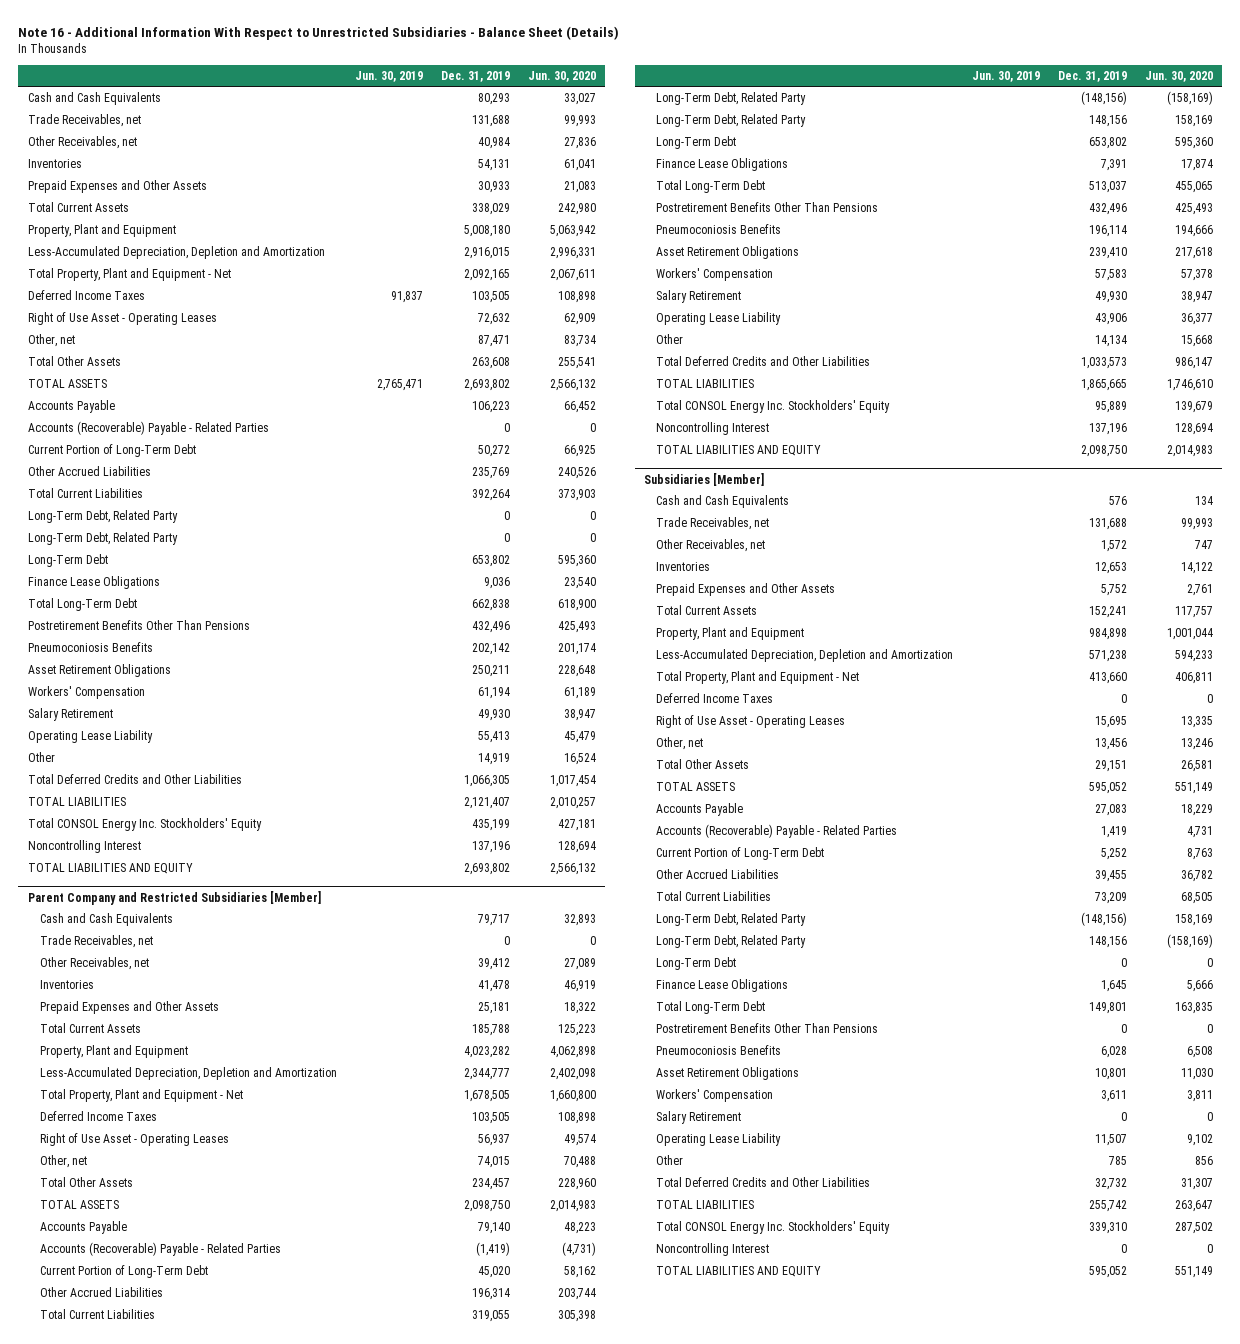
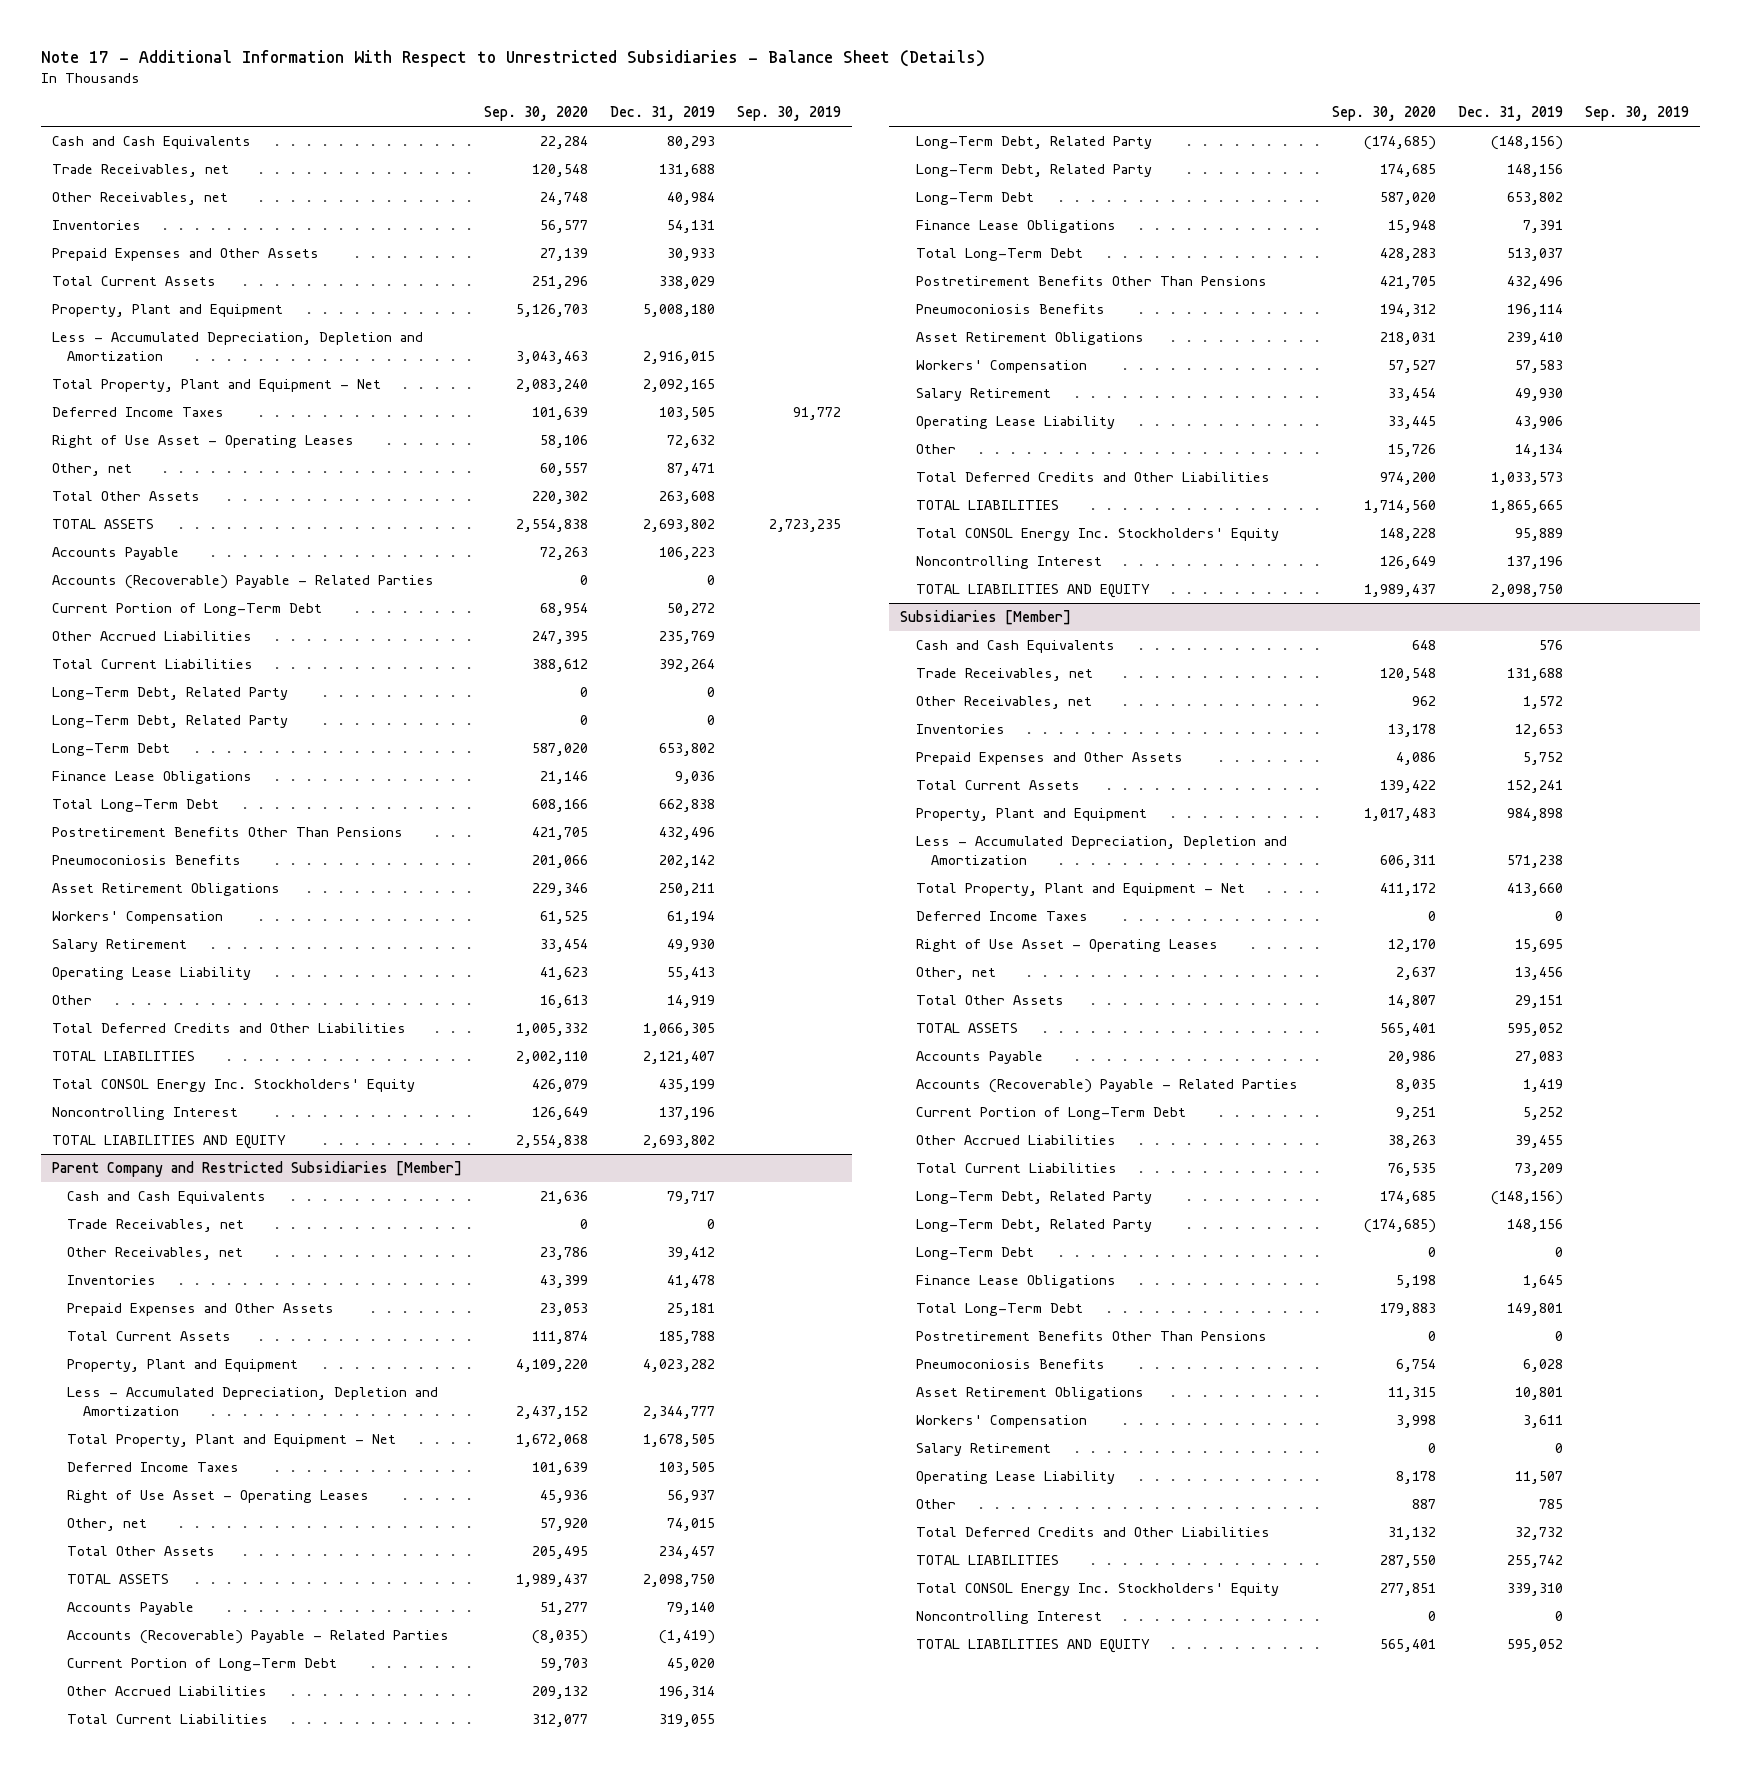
- Note 16 - Additional Information With Respect to Unrestricted Subsidiaries - Balance Sheet (Details)
+ Note 17 - Additional Information With Respect to Unrestricted Subsidiaries - Balance Sheet (Details)
- | Jun. 30, 2019 | Dec. 31, 2019 | Jun. 30, 2020
+ | Sep. 30, 2020 | Dec. 31, 2019 | Sep. 30, 2019
- Less-Accumulated Depreciation, Depletion and Amortization | | 2,916,015 | 2,996,331
+ Less - Accumulated Depreciation, Depletion and Amortization | 3,043,463 | 2,916,015 |
@ Parent Company and Restricted Subsidiaries [Member]
- Less-Accumulated Depreciation, Depletion and Amortization | | 2,344,777 | 2,402,098
+ Less - Accumulated Depreciation, Depletion and Amortization | 2,437,152 | 2,344,777 |
@ Subsidiaries [Member]
- Less-Accumulated Depreciation, Depletion and Amortization | | 571,238 | 594,233
+ Less - Accumulated Depreciation, Depletion and Amortization | 606,311 | 571,238 |

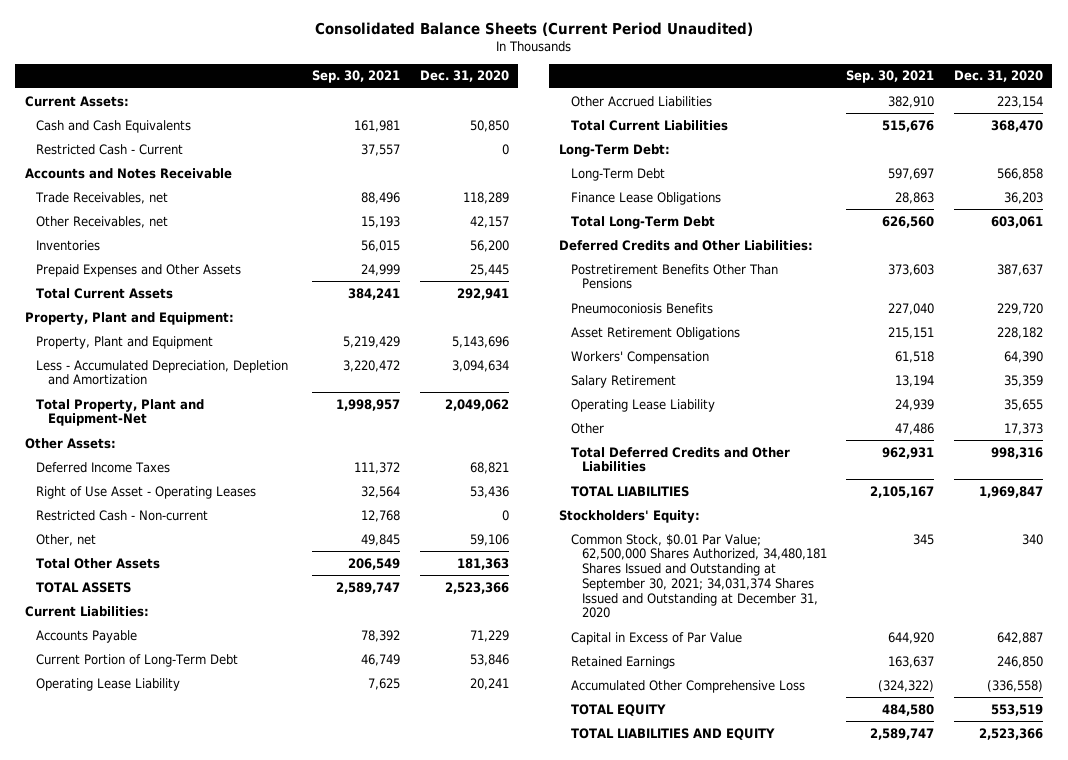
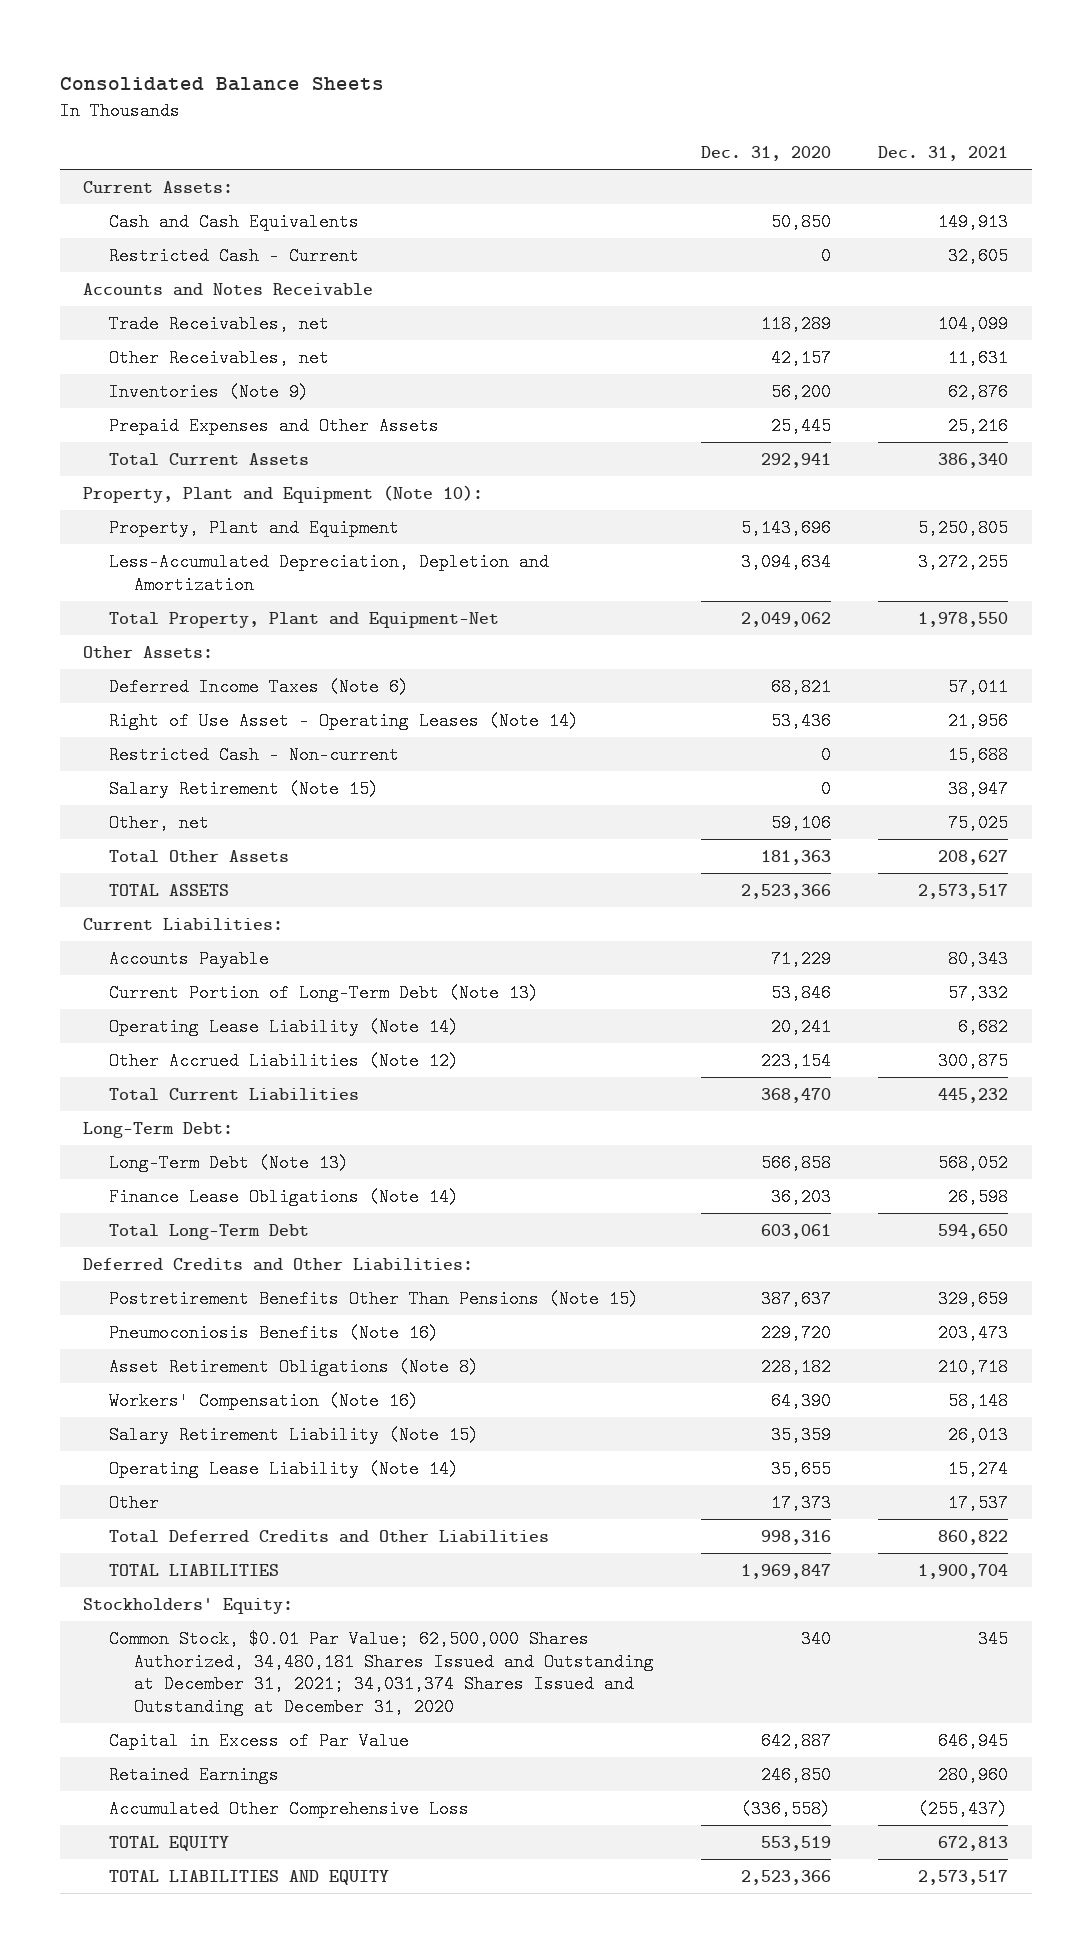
- Consolidated Balance Sheets (Current Period Unaudited)
+ Consolidated Balance Sheets
- | Sep. 30, 2021 | Dec. 31, 2020
+ | Dec. 31, 2020 | Dec. 31, 2021
- Inventories | 56,015 | 56,200
+ Inventories (Note 9) | 56,200 | 62,876
- Property, Plant and Equipment:
+ Property, Plant and Equipment (Note 10):
- Less - Accumulated Depreciation, Depletion and Amortization | 3,220,472 | 3,094,634
+ Less-Accumulated Depreciation, Depletion and Amortization | 3,094,634 | 3,272,255
- Deferred Income Taxes | 111,372 | 68,821
- Right of Use Asset - Operating Leases | 32,564 | 53,436
+ Deferred Income Taxes (Note 6) | 68,821 | 57,011
+ Right of Use Asset - Operating Leases (Note 14) | 53,436 | 21,956
+ Salary Retirement (Note 15) | 0 | 38,947
- Current Portion of Long-Term Debt | 46,749 | 53,846
- Operating Lease Liability | 7,625 | 20,241
- Other Accrued Liabilities | 382,910 | 223,154
+ Current Portion of Long-Term Debt (Note 13) | 53,846 | 57,332
+ Operating Lease Liability (Note 14) | 20,241 | 6,682
+ Other Accrued Liabilities (Note 12) | 223,154 | 300,875
- Long-Term Debt | 597,697 | 566,858
- Finance Lease Obligations | 28,863 | 36,203
+ Long-Term Debt (Note 13) | 566,858 | 568,052
+ Finance Lease Obligations (Note 14) | 36,203 | 26,598
- Postretirement Benefits Other Than Pensions | 373,603 | 387,637
- Pneumoconiosis Benefits | 227,040 | 229,720
- Asset Retirement Obligations | 215,151 | 228,182
- Workers' Compensation | 61,518 | 64,390
- Salary Retirement | 13,194 | 35,359
- Operating Lease Liability | 24,939 | 35,655
+ Postretirement Benefits Other Than Pensions (Note 15) | 387,637 | 329,659
+ Pneumoconiosis Benefits (Note 16) | 229,720 | 203,473
+ Asset Retirement Obligations (Note 8) | 228,182 | 210,718
+ Workers' Compensation (Note 16) | 64,390 | 58,148
+ Salary Retirement Liability (Note 15) | 35,359 | 26,013
+ Operating Lease Liability (Note 14) | 35,655 | 15,274
- Common Stock, $0.01 Par Value; 62,500,000 Shares Authorized, 34,480,181 Shares Issued and Outstanding at September 30, 2021; 34,031,374 Shares Issued and Outstanding at December 31, 2020 | 345 | 340
+ Common Stock, $0.01 Par Value; 62,500,000 Shares Authorized, 34,480,181 Shares Issued and Outstanding at December 31, 2021; 34,031,374 Shares Issued and Outstanding at December 31, 2020 | 340 | 345

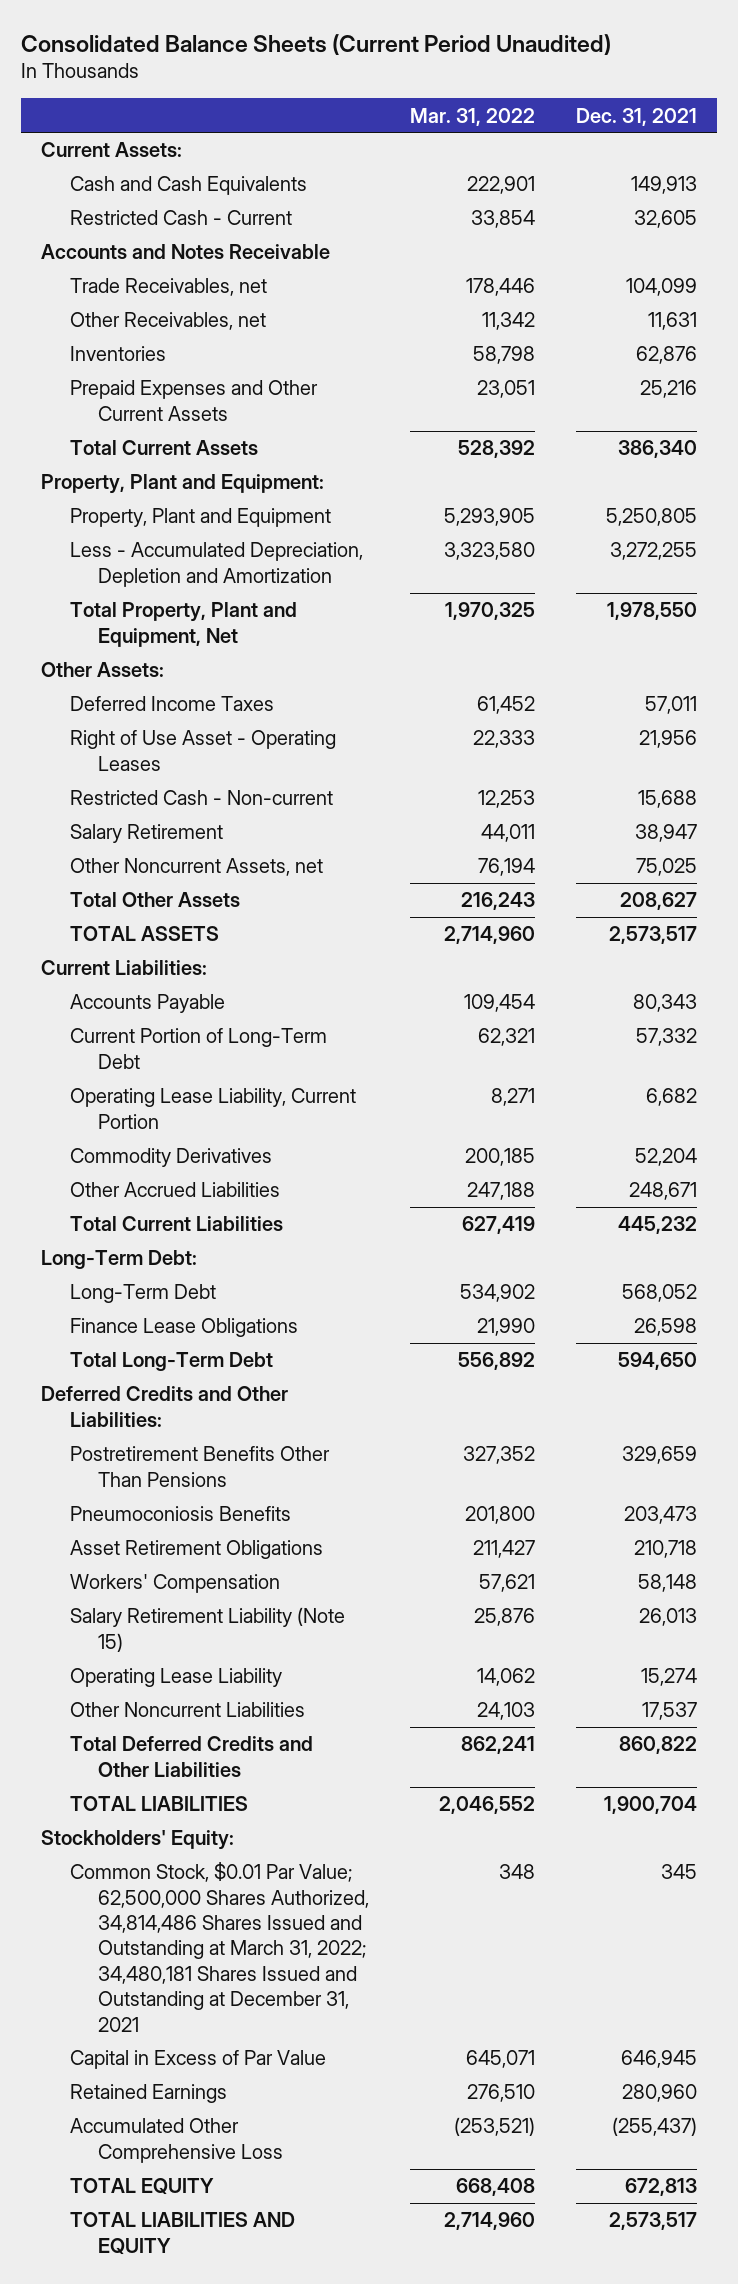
- Consolidated Balance Sheets
+ Consolidated Balance Sheets (Current Period Unaudited)
- | Dec. 31, 2020 | Dec. 31, 2021
+ | Mar. 31, 2022 | Dec. 31, 2021
- Inventories (Note 9) | 56,200 | 62,876
- Prepaid Expenses and Other Assets | 25,445 | 25,216
+ Inventories | 58,798 | 62,876
+ Prepaid Expenses and Other Current Assets | 23,051 | 25,216
- Property, Plant and Equipment (Note 10):
+ Property, Plant and Equipment:
- Less-Accumulated Depreciation, Depletion and Amortization | 3,094,634 | 3,272,255
- Total Property, Plant and Equipment-Net | 2,049,062 | 1,978,550
+ Less - Accumulated Depreciation, Depletion and Amortization | 3,323,580 | 3,272,255
+ Total Property, Plant and Equipment, Net | 1,970,325 | 1,978,550
- Deferred Income Taxes (Note 6) | 68,821 | 57,011
- Right of Use Asset - Operating Leases (Note 14) | 53,436 | 21,956
+ Deferred Income Taxes | 61,452 | 57,011
+ Right of Use Asset - Operating Leases | 22,333 | 21,956
- Salary Retirement (Note 15) | 0 | 38,947
- Other, net | 59,106 | 75,025
+ Salary Retirement | 44,011 | 38,947
+ Other Noncurrent Assets, net | 76,194 | 75,025
- Current Portion of Long-Term Debt (Note 13) | 53,846 | 57,332
- Operating Lease Liability (Note 14) | 20,241 | 6,682
- Other Accrued Liabilities (Note 12) | 223,154 | 300,875
+ Current Portion of Long-Term Debt | 62,321 | 57,332
+ Operating Lease Liability, Current Portion | 8,271 | 6,682
+ Commodity Derivatives | 200,185 | 52,204
+ Other Accrued Liabilities | 247,188 | 248,671
- Long-Term Debt (Note 13) | 566,858 | 568,052
- Finance Lease Obligations (Note 14) | 36,203 | 26,598
+ Long-Term Debt | 534,902 | 568,052
+ Finance Lease Obligations | 21,990 | 26,598
- Postretirement Benefits Other Than Pensions (Note 15) | 387,637 | 329,659
- Pneumoconiosis Benefits (Note 16) | 229,720 | 203,473
- Asset Retirement Obligations (Note 8) | 228,182 | 210,718
- Workers' Compensation (Note 16) | 64,390 | 58,148
+ Postretirement Benefits Other Than Pensions | 327,352 | 329,659
+ Pneumoconiosis Benefits | 201,800 | 203,473
+ Asset Retirement Obligations | 211,427 | 210,718
+ Workers' Compensation | 57,621 | 58,148
- Operating Lease Liability (Note 14) | 35,655 | 15,274
- Other | 17,373 | 17,537
+ Operating Lease Liability | 14,062 | 15,274
+ Other Noncurrent Liabilities | 24,103 | 17,537
- Common Stock, $0.01 Par Value; 62,500,000 Shares Authorized, 34,480,181 Shares Issued and Outstanding at December 31, 2021; 34,031,374 Shares Issued and Outstanding at December 31, 2020 | 340 | 345
+ Common Stock, $0.01 Par Value; 62,500,000 Shares Authorized, 34,814,486 Shares Issued and Outstanding at March 31, 2022; 34,480,181 Shares Issued and Outstanding at December 31, 2021 | 348 | 345

